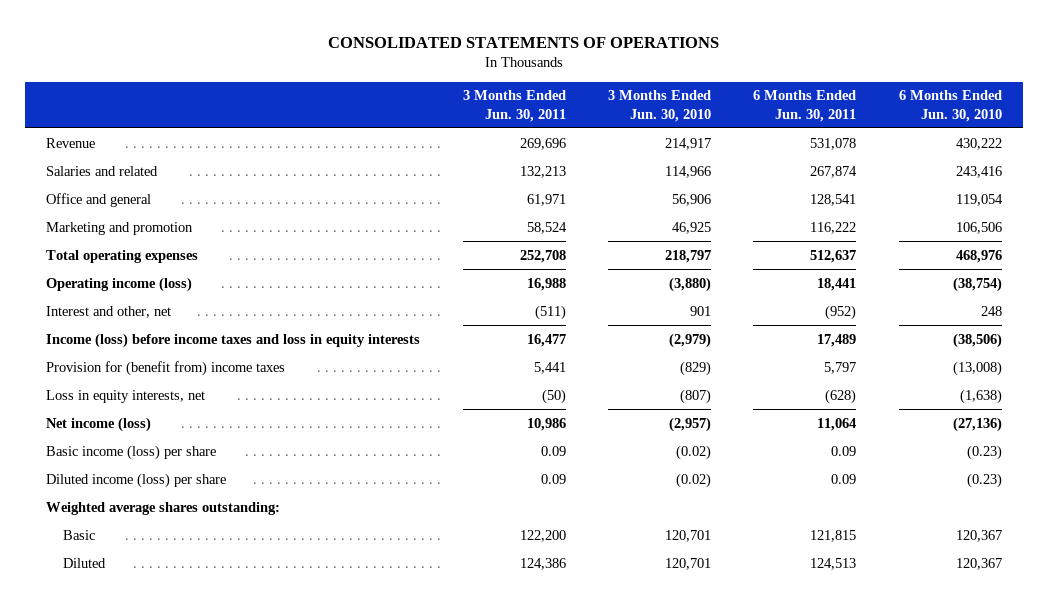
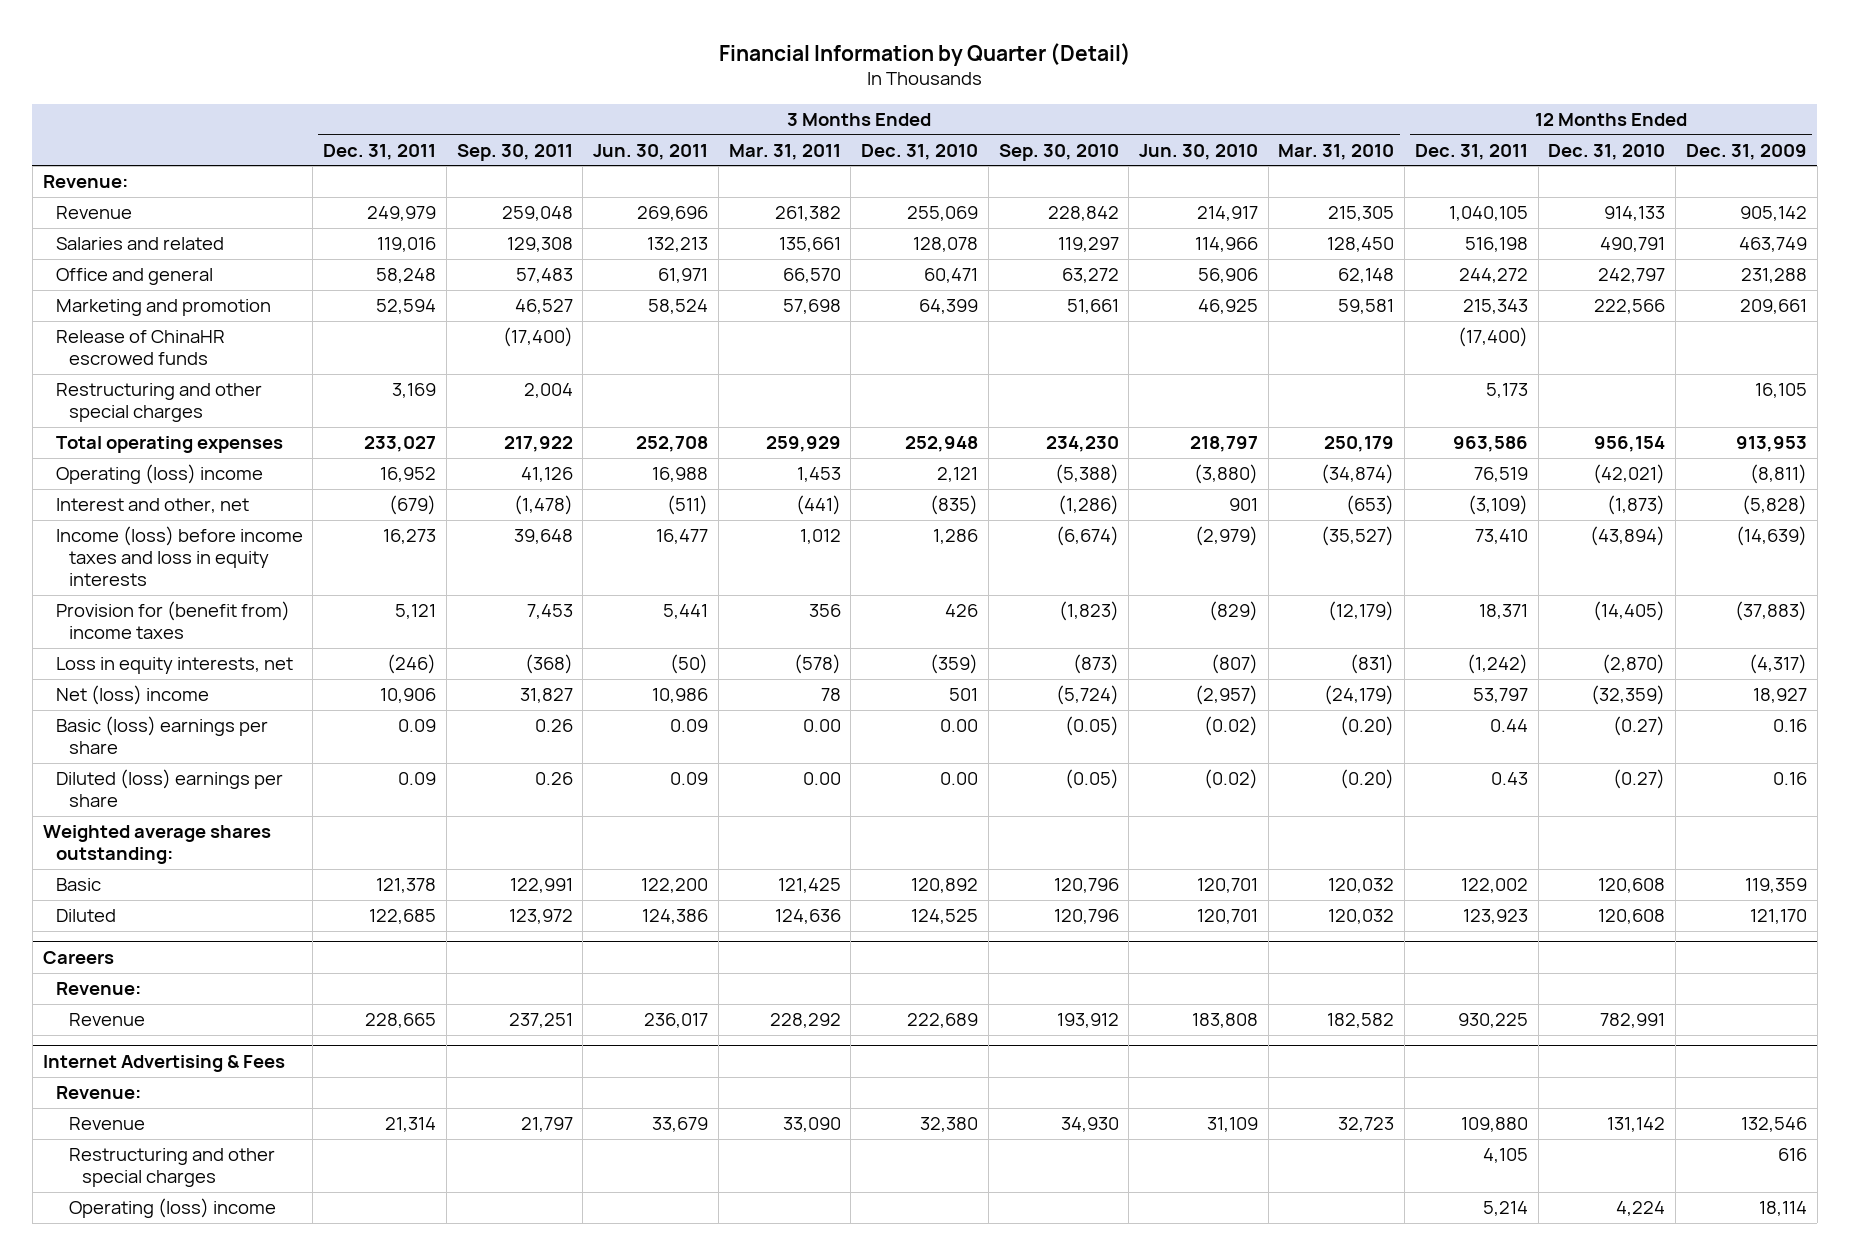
- CONSOLIDATED STATEMENTS OF OPERATIONS
+ Financial Information by Quarter (Detail)
- | 3 Months Ended Jun. 30, 2011 | 3 Months Ended Jun. 30, 2010 | 6 Months Ended Jun. 30, 2011 | 6 Months Ended Jun. 30, 2010
+ | 3 Months Ended Dec. 31, 2011 | 3 Months Ended Sep. 30, 2011 | 3 Months Ended Jun. 30, 2011 | 3 Months Ended Mar. 31, 2011 | 3 Months Ended Dec. 31, 2010 | 3 Months Ended Sep. 30, 2010 | 3 Months Ended Jun. 30, 2010 | 3 Months Ended Mar. 31, 2010 | 12 Months Ended Dec. 31, 2011 | 12 Months Ended Dec. 31, 2010 | 12 Months Ended Dec. 31, 2009
+ Revenue:
+ Release of ChinaHR escrowed funds | | (17,400) | | | | | | | (17,400) | |
+ Restructuring and other special charges | 3,169 | 2,004 | | | | | | | 5,173 | | 16,105
- Operating income (loss) | 16,988 | (3,880) | 18,441 | (38,754)
+ Operating (loss) income | 16,952 | 41,126 | 16,988 | 1,453 | 2,121 | (5,388) | (3,880) | (34,874) | 76,519 | (42,021) | (8,811)
- Net income (loss) | 10,986 | (2,957) | 11,064 | (27,136)
- Basic income (loss) per share | 0.09 | (0.02) | 0.09 | (0.23)
- Diluted income (loss) per share | 0.09 | (0.02) | 0.09 | (0.23)
+ Net (loss) income | 10,906 | 31,827 | 10,986 | 78 | 501 | (5,724) | (2,957) | (24,179) | 53,797 | (32,359) | 18,927
+ Basic (loss) earnings per share | 0.09 | 0.26 | 0.09 | 0.00 | 0.00 | (0.05) | (0.02) | (0.20) | 0.44 | (0.27) | 0.16
+ Diluted (loss) earnings per share | 0.09 | 0.26 | 0.09 | 0.00 | 0.00 | (0.05) | (0.02) | (0.20) | 0.43 | (0.27) | 0.16
+ Careers
+ Revenue:
+ Revenue | 228,665 | 237,251 | 236,017 | 228,292 | 222,689 | 193,912 | 183,808 | 182,582 | 930,225 | 782,991 |
+ Internet Advertising & Fees
+ Revenue:
+ Revenue | 21,314 | 21,797 | 33,679 | 33,090 | 32,380 | 34,930 | 31,109 | 32,723 | 109,880 | 131,142 | 132,546
+ Restructuring and other special charges | | | | | | | | | 4,105 | | 616
+ Operating (loss) income | | | | | | | | | 5,214 | 4,224 | 18,114

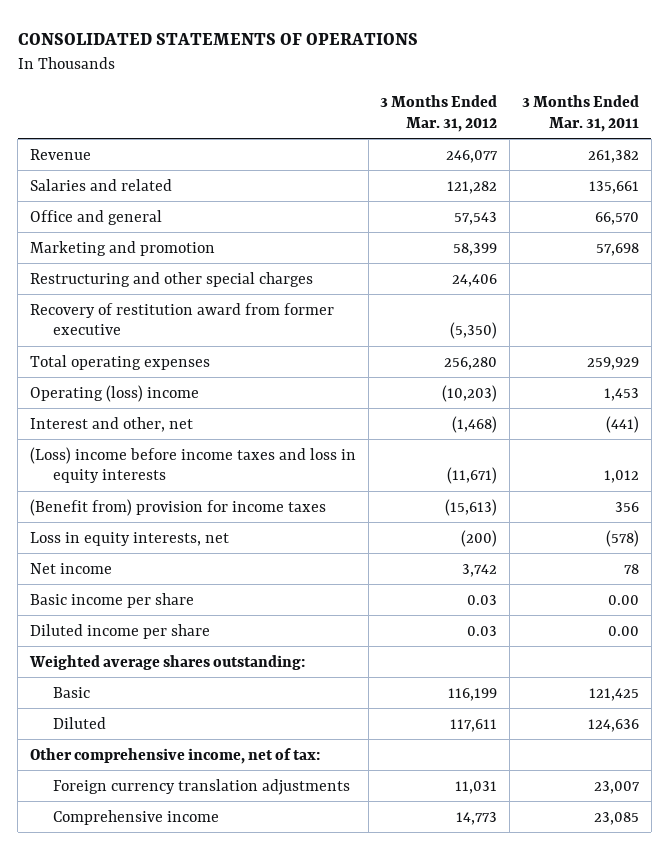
- Financial Information by Quarter (Detail)
+ CONSOLIDATED STATEMENTS OF OPERATIONS
- | 3 Months Ended Dec. 31, 2011 | 3 Months Ended Sep. 30, 2011 | 3 Months Ended Jun. 30, 2011 | 3 Months Ended Mar. 31, 2011 | 3 Months Ended Dec. 31, 2010 | 3 Months Ended Sep. 30, 2010 | 3 Months Ended Jun. 30, 2010 | 3 Months Ended Mar. 31, 2010 | 12 Months Ended Dec. 31, 2011 | 12 Months Ended Dec. 31, 2010 | 12 Months Ended Dec. 31, 2009
+ | 3 Months Ended Mar. 31, 2012 | 3 Months Ended Mar. 31, 2011
- Revenue:
- Release of ChinaHR escrowed funds | | (17,400) | | | | | | | (17,400) | |
+ Recovery of restitution award from former executive | (5,350) |
- Income (loss) before income taxes and loss in equity interests | 16,273 | 39,648 | 16,477 | 1,012 | 1,286 | (6,674) | (2,979) | (35,527) | 73,410 | (43,894) | (14,639)
- Provision for (benefit from) income taxes | 5,121 | 7,453 | 5,441 | 356 | 426 | (1,823) | (829) | (12,179) | 18,371 | (14,405) | (37,883)
+ (Loss) income before income taxes and loss in equity interests | (11,671) | 1,012
+ (Benefit from) provision for income taxes | (15,613) | 356
- Net (loss) income | 10,906 | 31,827 | 10,986 | 78 | 501 | (5,724) | (2,957) | (24,179) | 53,797 | (32,359) | 18,927
- Basic (loss) earnings per share | 0.09 | 0.26 | 0.09 | 0.00 | 0.00 | (0.05) | (0.02) | (0.20) | 0.44 | (0.27) | 0.16
- Diluted (loss) earnings per share | 0.09 | 0.26 | 0.09 | 0.00 | 0.00 | (0.05) | (0.02) | (0.20) | 0.43 | (0.27) | 0.16
+ Net income | 3,742 | 78
+ Basic income per share | 0.03 | 0.00
+ Diluted income per share | 0.03 | 0.00
- Careers
- Revenue:
- Revenue | 228,665 | 237,251 | 236,017 | 228,292 | 222,689 | 193,912 | 183,808 | 182,582 | 930,225 | 782,991 |
- Internet Advertising & Fees
- Revenue:
- Revenue | 21,314 | 21,797 | 33,679 | 33,090 | 32,380 | 34,930 | 31,109 | 32,723 | 109,880 | 131,142 | 132,546
- Restructuring and other special charges | | | | | | | | | 4,105 | | 616
- Operating (loss) income | | | | | | | | | 5,214 | 4,224 | 18,114
+ Other comprehensive income, net of tax:
+ Foreign currency translation adjustments | 11,031 | 23,007
+ Comprehensive income | 14,773 | 23,085

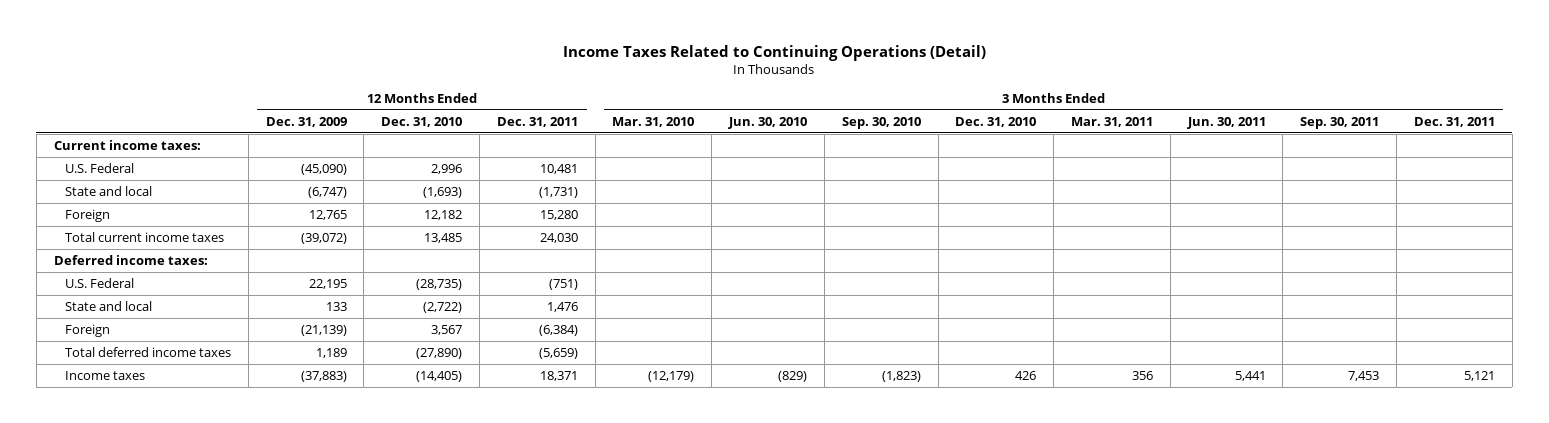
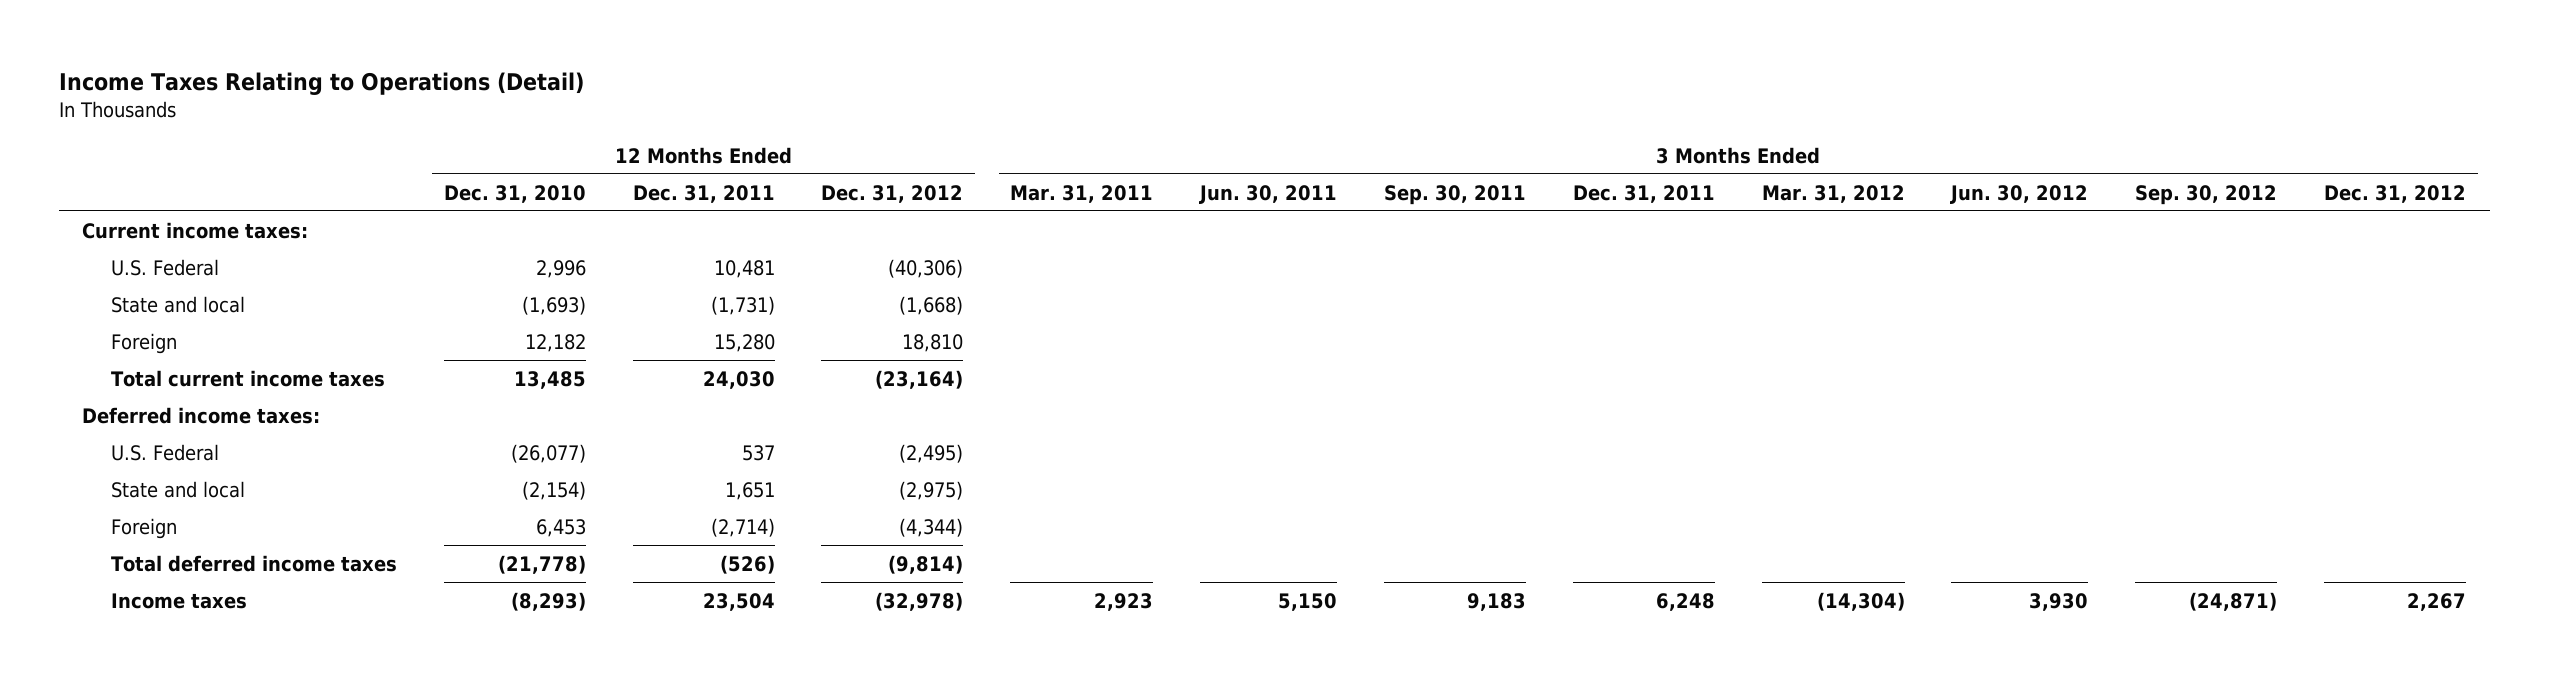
- Income Taxes Related to Continuing Operations (Detail)
+ Income Taxes Relating to Operations (Detail)
- | 12 Months Ended Dec. 31, 2009 | 12 Months Ended Dec. 31, 2010 | 12 Months Ended Dec. 31, 2011 | 3 Months Ended Mar. 31, 2010 | 3 Months Ended Jun. 30, 2010 | 3 Months Ended Sep. 30, 2010 | 3 Months Ended Dec. 31, 2010 | 3 Months Ended Mar. 31, 2011 | 3 Months Ended Jun. 30, 2011 | 3 Months Ended Sep. 30, 2011 | 3 Months Ended Dec. 31, 2011
+ | 12 Months Ended Dec. 31, 2010 | 12 Months Ended Dec. 31, 2011 | 12 Months Ended Dec. 31, 2012 | 3 Months Ended Mar. 31, 2011 | 3 Months Ended Jun. 30, 2011 | 3 Months Ended Sep. 30, 2011 | 3 Months Ended Dec. 31, 2011 | 3 Months Ended Mar. 31, 2012 | 3 Months Ended Jun. 30, 2012 | 3 Months Ended Sep. 30, 2012 | 3 Months Ended Dec. 31, 2012
- U.S. Federal | 22,195 | (28,735) | (751) | | | | | | | |
- State and local | 133 | (2,722) | 1,476 | | | | | | | |
- Foreign | (21,139) | 3,567 | (6,384) | | | | | | | |
- Total deferred income taxes | 1,189 | (27,890) | (5,659) | | | | | | | |
- Income taxes | (37,883) | (14,405) | 18,371 | (12,179) | (829) | (1,823) | 426 | 356 | 5,441 | 7,453 | 5,121
+ U.S. Federal | (26,077) | 537 | (2,495) | | | | | | | |
+ State and local | (2,154) | 1,651 | (2,975) | | | | | | | |
+ Foreign | 6,453 | (2,714) | (4,344) | | | | | | | |
+ Total deferred income taxes | (21,778) | (526) | (9,814) | | | | | | | |
+ Income taxes | (8,293) | 23,504 | (32,978) | 2,923 | 5,150 | 9,183 | 6,248 | (14,304) | 3,930 | (24,871) | 2,267

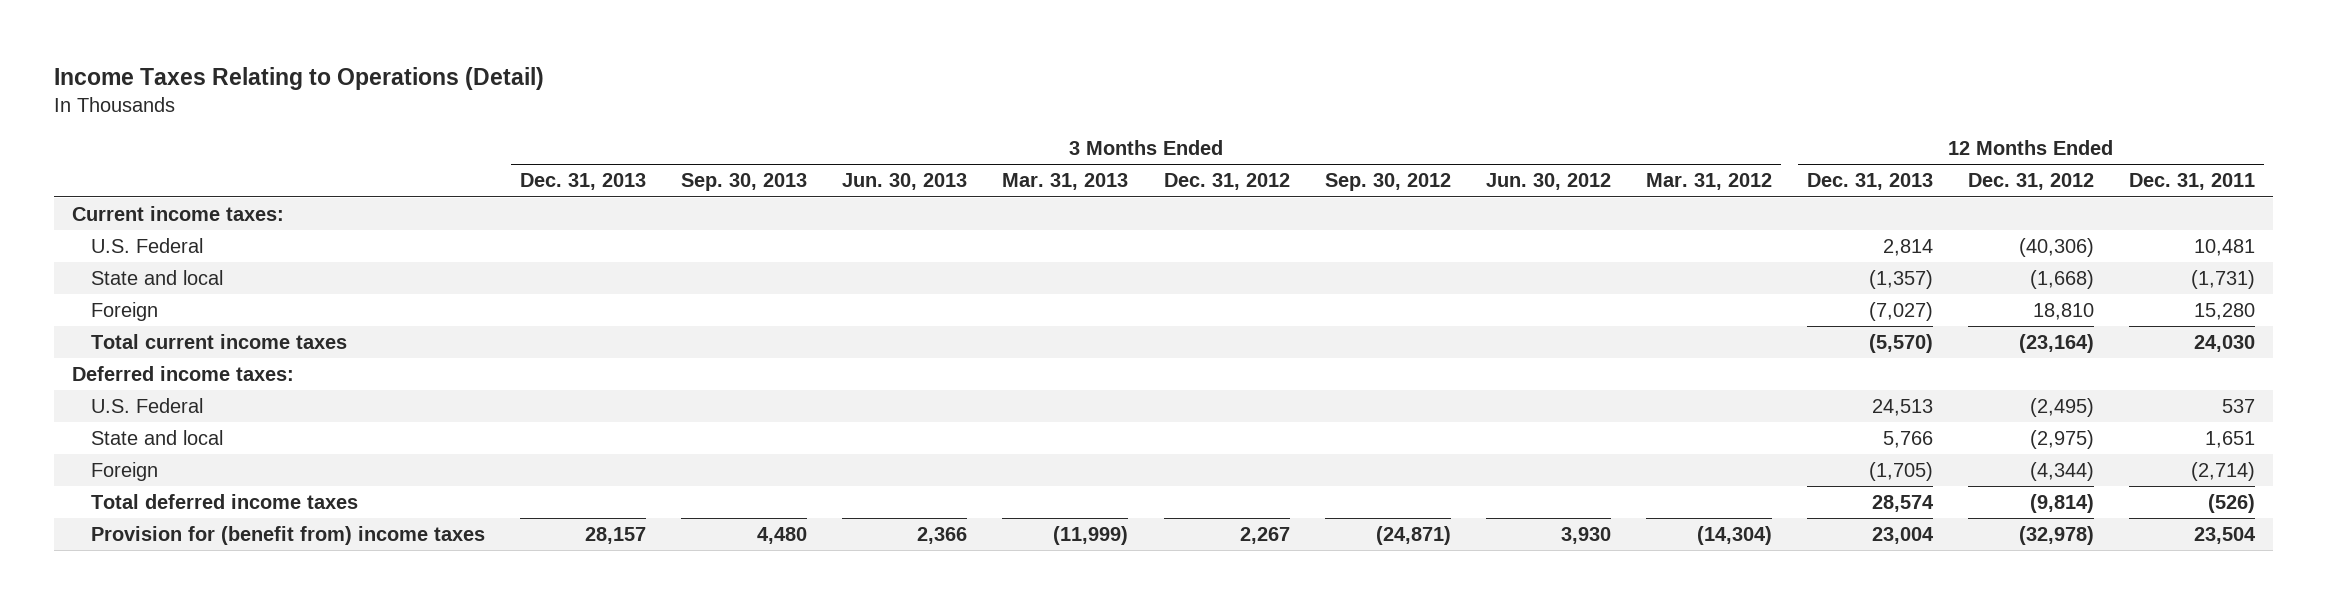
- | 12 Months Ended Dec. 31, 2010 | 12 Months Ended Dec. 31, 2011 | 12 Months Ended Dec. 31, 2012 | 3 Months Ended Mar. 31, 2011 | 3 Months Ended Jun. 30, 2011 | 3 Months Ended Sep. 30, 2011 | 3 Months Ended Dec. 31, 2011 | 3 Months Ended Mar. 31, 2012 | 3 Months Ended Jun. 30, 2012 | 3 Months Ended Sep. 30, 2012 | 3 Months Ended Dec. 31, 2012
+ | 3 Months Ended Dec. 31, 2013 | 3 Months Ended Sep. 30, 2013 | 3 Months Ended Jun. 30, 2013 | 3 Months Ended Mar. 31, 2013 | 3 Months Ended Dec. 31, 2012 | 3 Months Ended Sep. 30, 2012 | 3 Months Ended Jun. 30, 2012 | 3 Months Ended Mar. 31, 2012 | 12 Months Ended Dec. 31, 2013 | 12 Months Ended Dec. 31, 2012 | 12 Months Ended Dec. 31, 2011
- Income taxes | (8,293) | 23,504 | (32,978) | 2,923 | 5,150 | 9,183 | 6,248 | (14,304) | 3,930 | (24,871) | 2,267
+ Provision for (benefit from) income taxes | 28,157 | 4,480 | 2,366 | (11,999) | 2,267 | (24,871) | 3,930 | (14,304) | 23,004 | (32,978) | 23,504

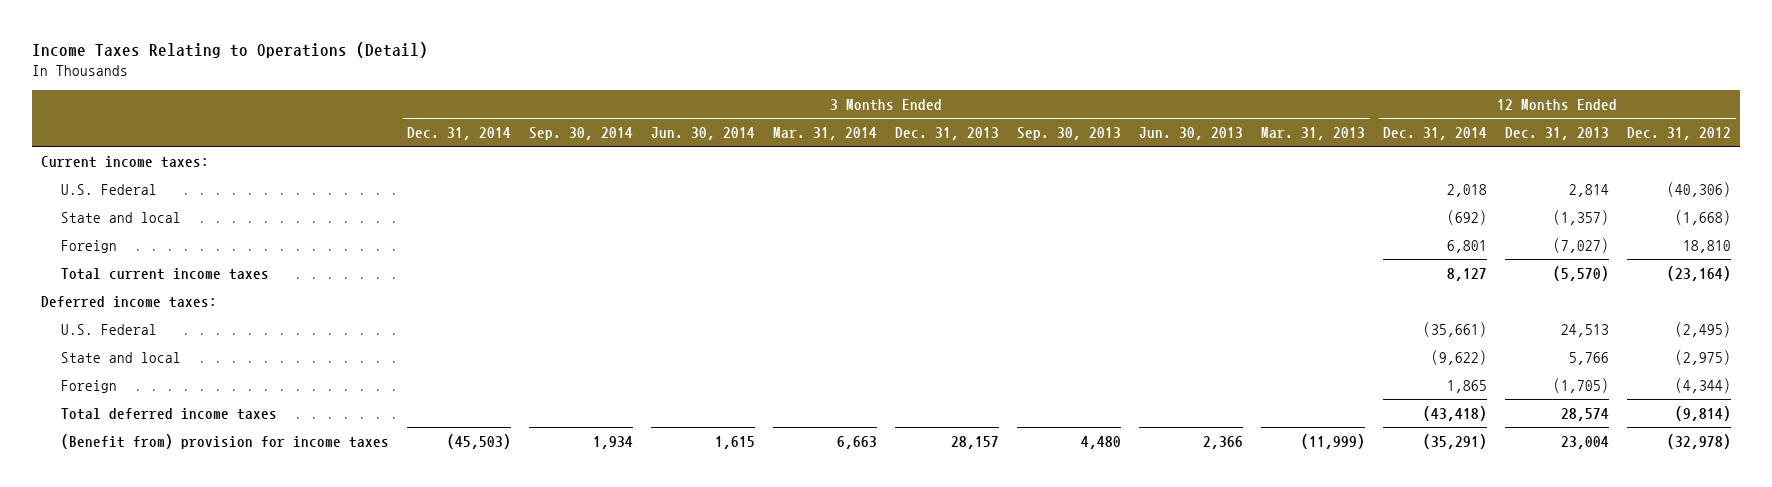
- | 3 Months Ended Dec. 31, 2013 | 3 Months Ended Sep. 30, 2013 | 3 Months Ended Jun. 30, 2013 | 3 Months Ended Mar. 31, 2013 | 3 Months Ended Dec. 31, 2012 | 3 Months Ended Sep. 30, 2012 | 3 Months Ended Jun. 30, 2012 | 3 Months Ended Mar. 31, 2012 | 12 Months Ended Dec. 31, 2013 | 12 Months Ended Dec. 31, 2012 | 12 Months Ended Dec. 31, 2011
+ | 3 Months Ended Dec. 31, 2014 | 3 Months Ended Sep. 30, 2014 | 3 Months Ended Jun. 30, 2014 | 3 Months Ended Mar. 31, 2014 | 3 Months Ended Dec. 31, 2013 | 3 Months Ended Sep. 30, 2013 | 3 Months Ended Jun. 30, 2013 | 3 Months Ended Mar. 31, 2013 | 12 Months Ended Dec. 31, 2014 | 12 Months Ended Dec. 31, 2013 | 12 Months Ended Dec. 31, 2012
- Provision for (benefit from) income taxes | 28,157 | 4,480 | 2,366 | (11,999) | 2,267 | (24,871) | 3,930 | (14,304) | 23,004 | (32,978) | 23,504
+ (Benefit from) provision for income taxes | (45,503) | 1,934 | 1,615 | 6,663 | 28,157 | 4,480 | 2,366 | (11,999) | (35,291) | 23,004 | (32,978)

